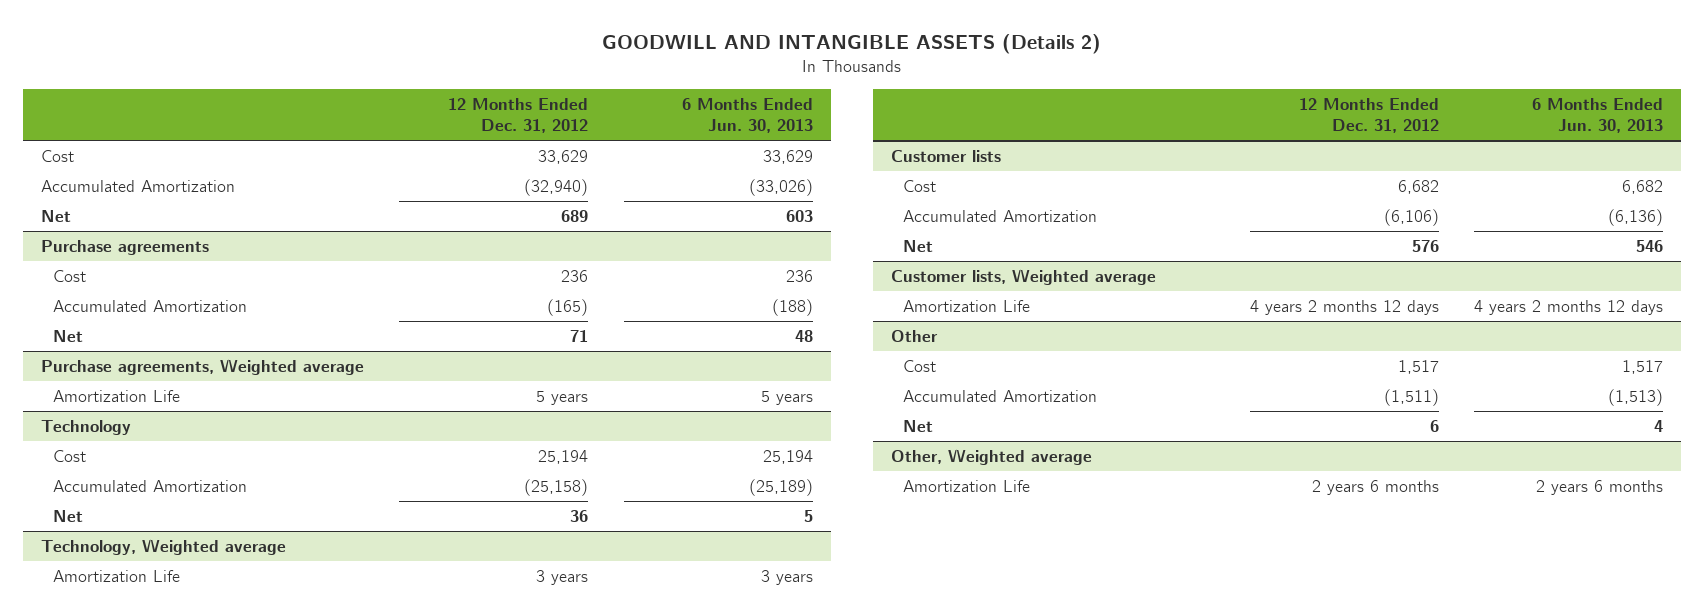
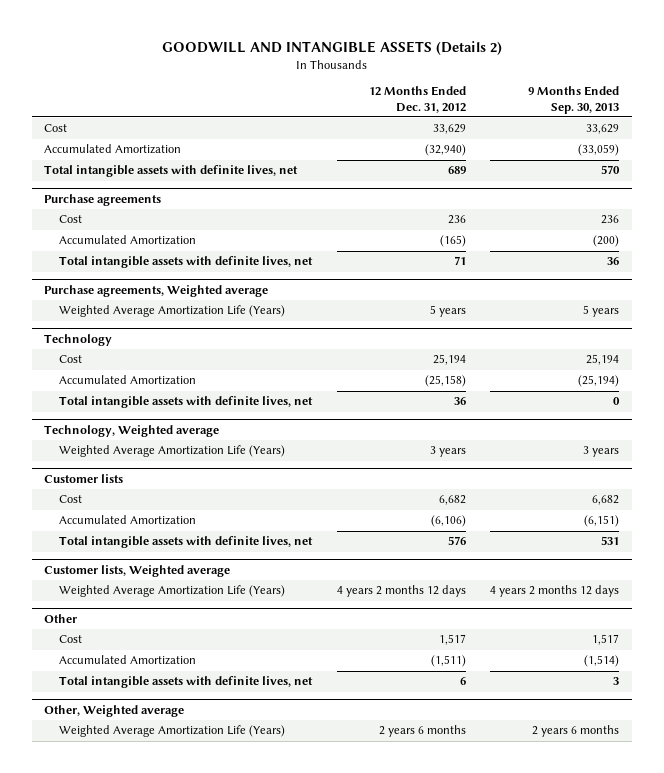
- | 12 Months Ended Dec. 31, 2012 | 6 Months Ended Jun. 30, 2013
+ | 12 Months Ended Dec. 31, 2012 | 9 Months Ended Sep. 30, 2013
- Net | 689 | 603
+ Total intangible assets with definite lives, net | 689 | 570
@ Purchase agreements
- Net | 71 | 48
+ Total intangible assets with definite lives, net | 71 | 36
@ Purchase agreements, Weighted average
- Amortization Life | 5 years | 5 years
+ Weighted Average Amortization Life (Years) | 5 years | 5 years
@ Technology
- Net | 36 | 5
+ Total intangible assets with definite lives, net | 36 | 0
@ Technology, Weighted average
- Amortization Life | 3 years | 3 years
+ Weighted Average Amortization Life (Years) | 3 years | 3 years
@ Customer lists
- Net | 576 | 546
+ Total intangible assets with definite lives, net | 576 | 531
@ Customer lists, Weighted average
- Amortization Life | 4 years 2 months 12 days | 4 years 2 months 12 days
+ Weighted Average Amortization Life (Years) | 4 years 2 months 12 days | 4 years 2 months 12 days
@ Other
- Net | 6 | 4
+ Total intangible assets with definite lives, net | 6 | 3
@ Other, Weighted average
- Amortization Life | 2 years 6 months | 2 years 6 months
+ Weighted Average Amortization Life (Years) | 2 years 6 months | 2 years 6 months

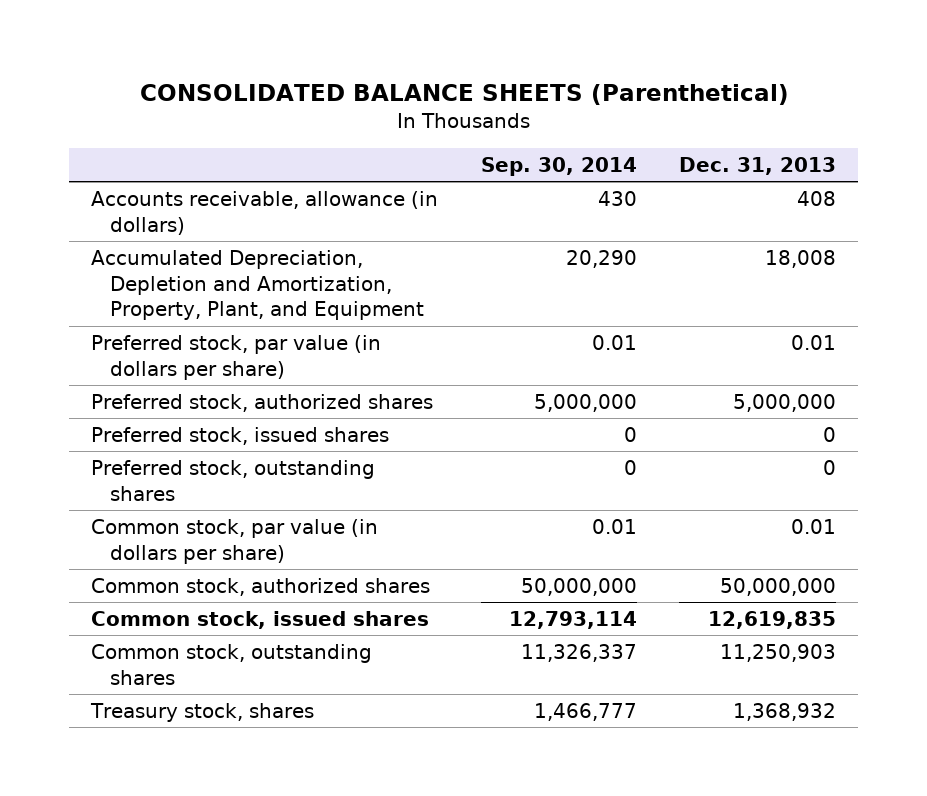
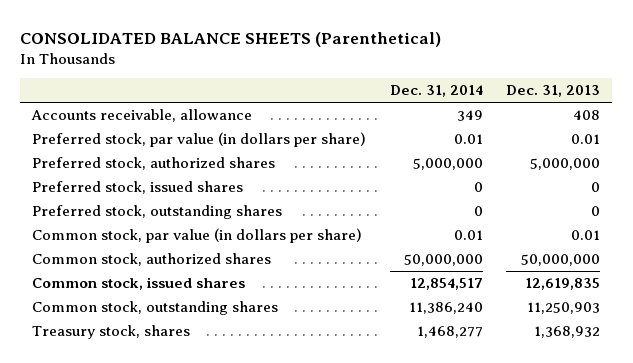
- | Sep. 30, 2014 | Dec. 31, 2013
+ | Dec. 31, 2014 | Dec. 31, 2013
- Accounts receivable, allowance (in dollars) | 430 | 408
- Accumulated Depreciation, Depletion and Amortization, Property, Plant, and Equipment | 20,290 | 18,008
+ Accounts receivable, allowance | 349 | 408

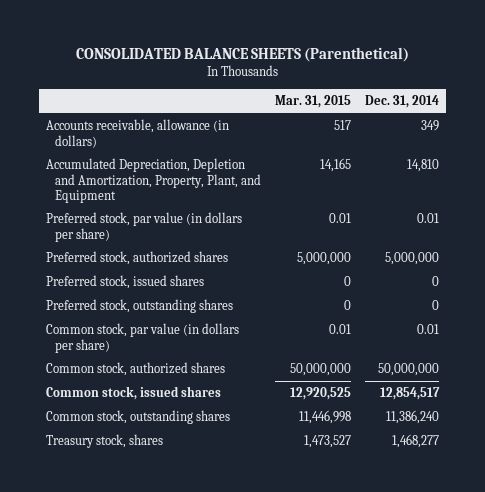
- | Dec. 31, 2014 | Dec. 31, 2013
+ | Mar. 31, 2015 | Dec. 31, 2014
- Accounts receivable, allowance | 349 | 408
+ Accounts receivable, allowance (in dollars) | 517 | 349
+ Accumulated Depreciation, Depletion and Amortization, Property, Plant, and Equipment | 14,165 | 14,810

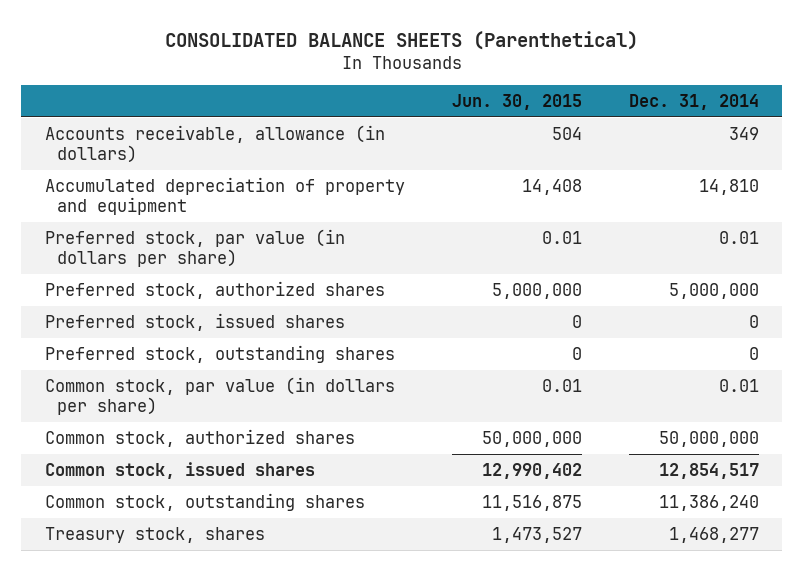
- | Mar. 31, 2015 | Dec. 31, 2014
+ | Jun. 30, 2015 | Dec. 31, 2014
- Accumulated Depreciation, Depletion and Amortization, Property, Plant, and Equipment | 14,165 | 14,810
+ Accumulated depreciation of property and equipment | 14,408 | 14,810

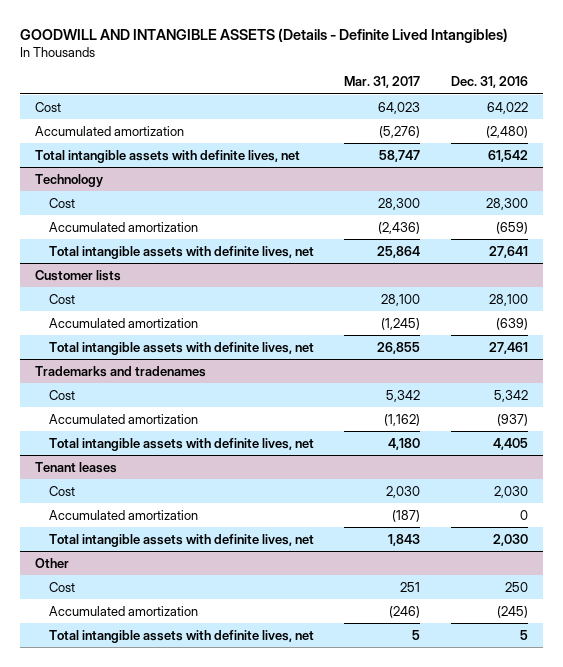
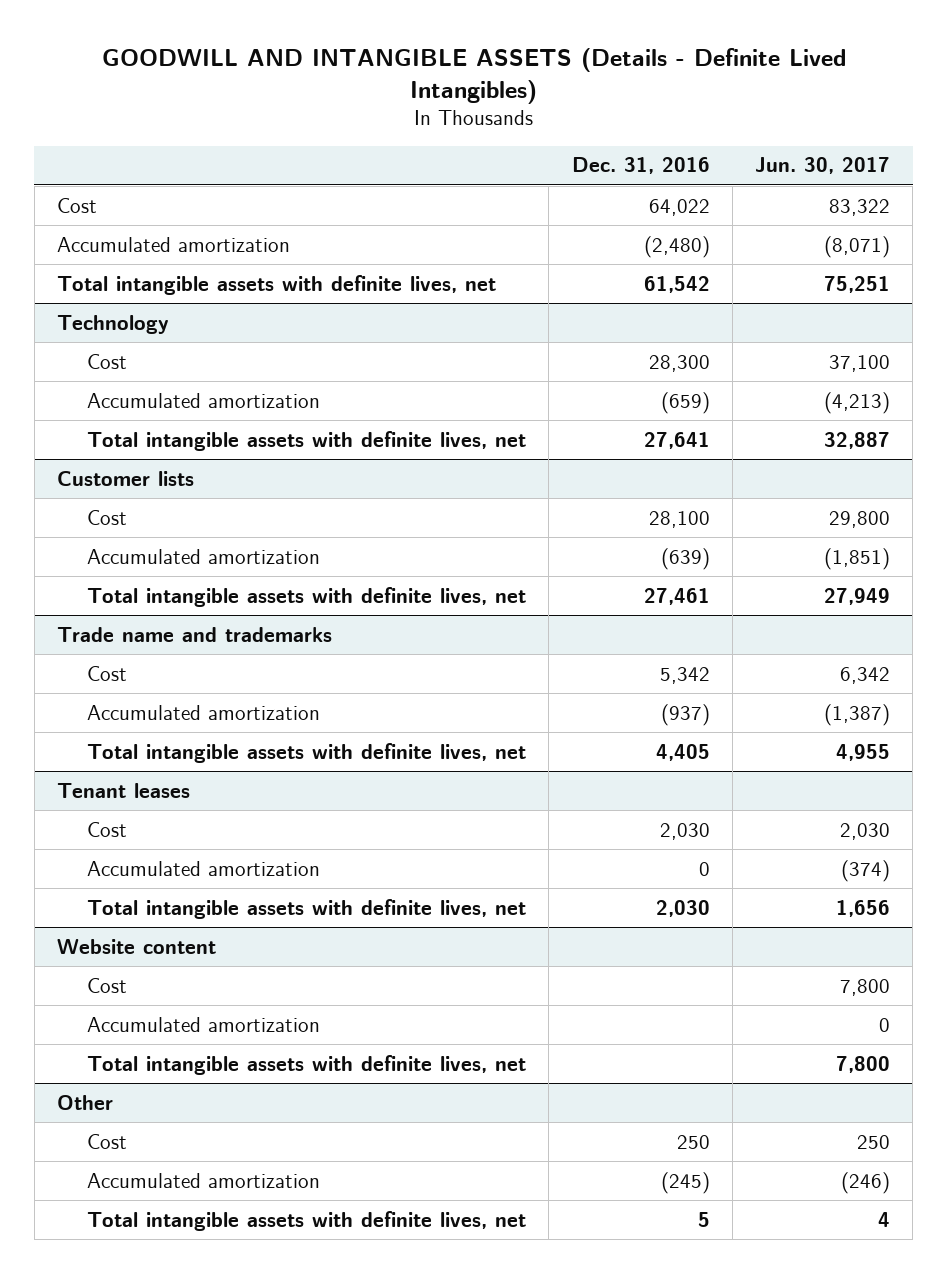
- | Mar. 31, 2017 | Dec. 31, 2016
+ | Dec. 31, 2016 | Jun. 30, 2017
- Trademarks and tradenames
+ Trade name and trademarks
+ Website content
+ Cost | | 7,800
+ Accumulated amortization | | 0
+ Total intangible assets with definite lives, net | | 7,800

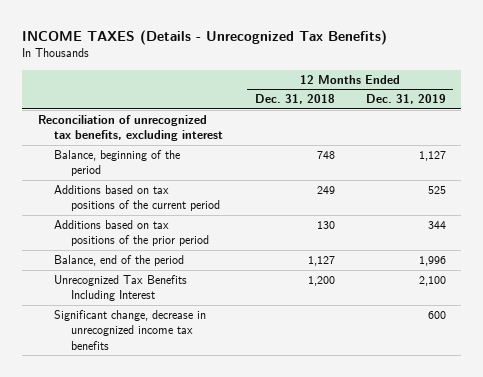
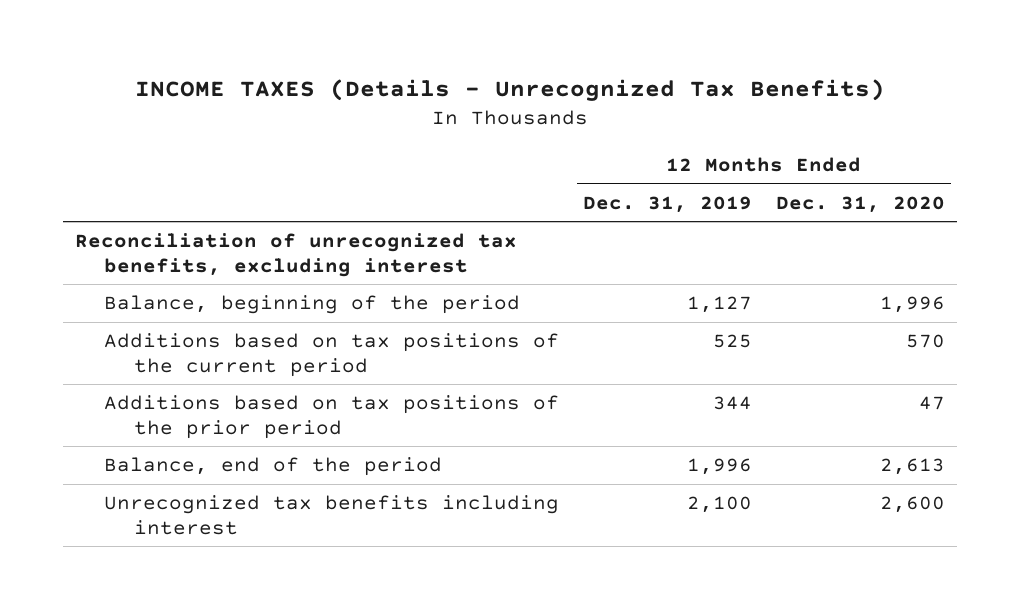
- | 12 Months Ended Dec. 31, 2018 | 12 Months Ended Dec. 31, 2019
+ | 12 Months Ended Dec. 31, 2019 | 12 Months Ended Dec. 31, 2020
- Unrecognized Tax Benefits Including Interest | 1,200 | 2,100
- Significant change, decrease in unrecognized income tax benefits | | 600
+ Unrecognized tax benefits including interest | 2,100 | 2,600

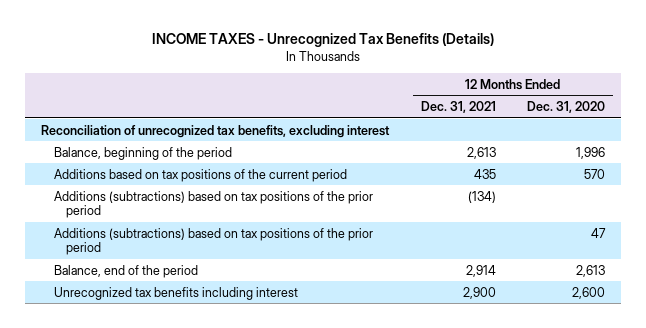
- INCOME TAXES (Details - Unrecognized Tax Benefits)
+ INCOME TAXES - Unrecognized Tax Benefits (Details)
- | 12 Months Ended Dec. 31, 2019 | 12 Months Ended Dec. 31, 2020
+ | 12 Months Ended Dec. 31, 2021 | 12 Months Ended Dec. 31, 2020
- Additions based on tax positions of the prior period | 344 | 47
+ Additions (subtractions) based on tax positions of the prior period | (134) |
+ Additions (subtractions) based on tax positions of the prior period | | 47

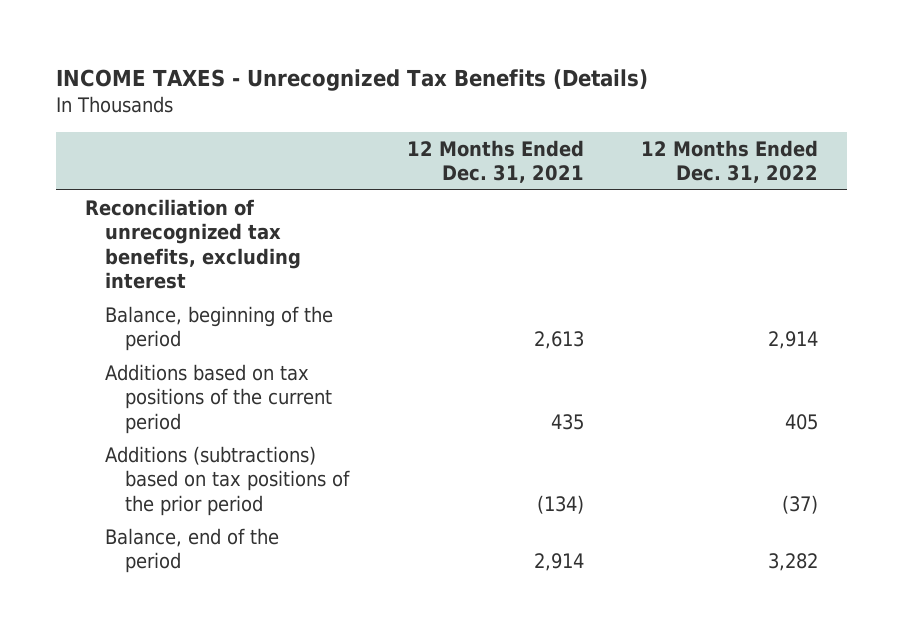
- | 12 Months Ended Dec. 31, 2021 | 12 Months Ended Dec. 31, 2020
+ | 12 Months Ended Dec. 31, 2021 | 12 Months Ended Dec. 31, 2022
- Additions (subtractions) based on tax positions of the prior period | | 47
- Unrecognized tax benefits including interest | 2,900 | 2,600

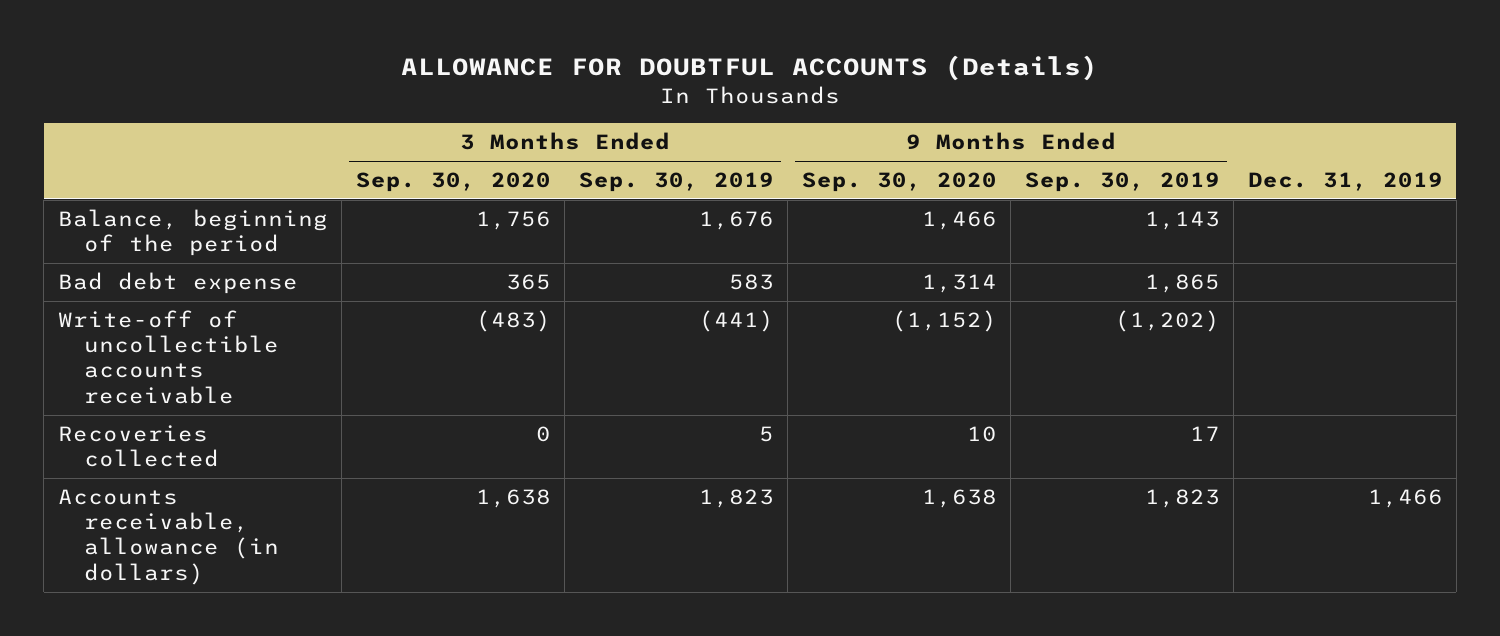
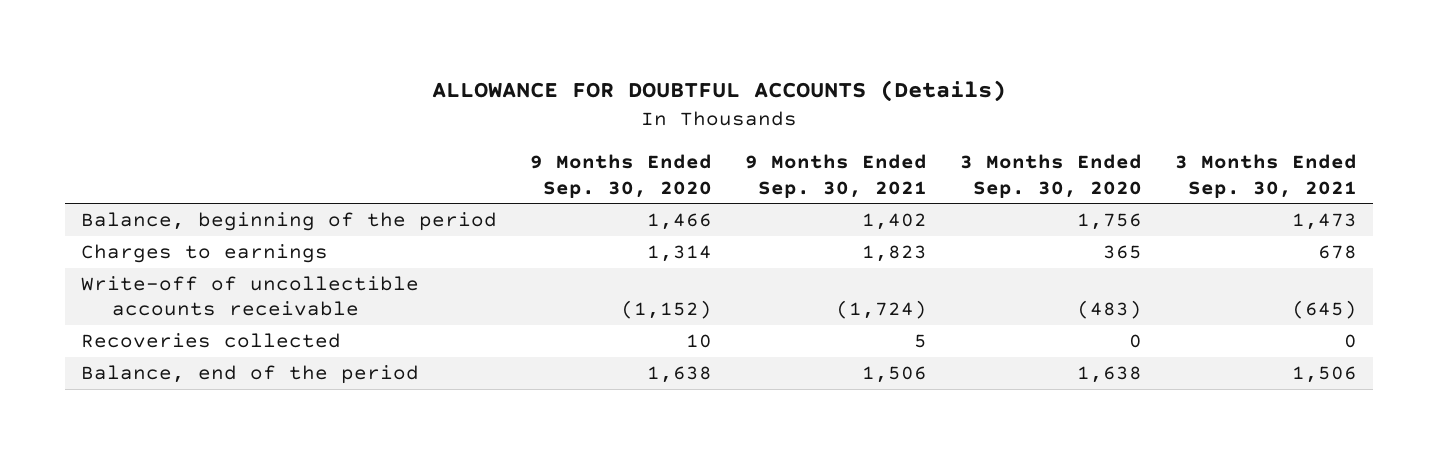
- | 3 Months Ended Sep. 30, 2020 | 3 Months Ended Sep. 30, 2019 | 9 Months Ended Sep. 30, 2020 | 9 Months Ended Sep. 30, 2019 | Dec. 31, 2019
+ | 9 Months Ended Sep. 30, 2020 | 9 Months Ended Sep. 30, 2021 | 3 Months Ended Sep. 30, 2020 | 3 Months Ended Sep. 30, 2021
- Bad debt expense | 365 | 583 | 1,314 | 1,865 |
+ Charges to earnings | 1,314 | 1,823 | 365 | 678
- Accounts receivable, allowance (in dollars) | 1,638 | 1,823 | 1,638 | 1,823 | 1,466
+ Balance, end of the period | 1,638 | 1,506 | 1,638 | 1,506

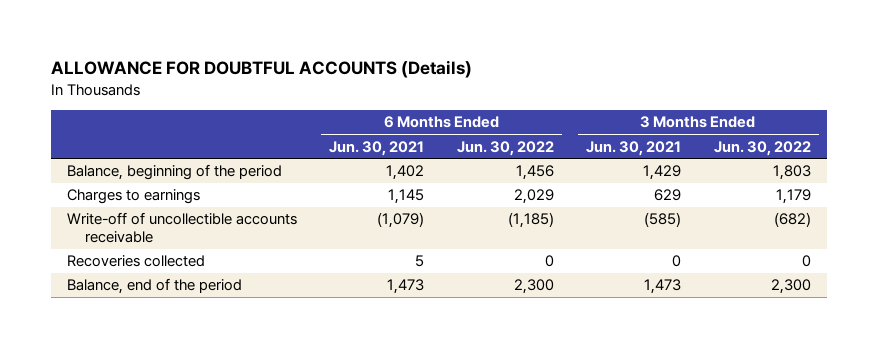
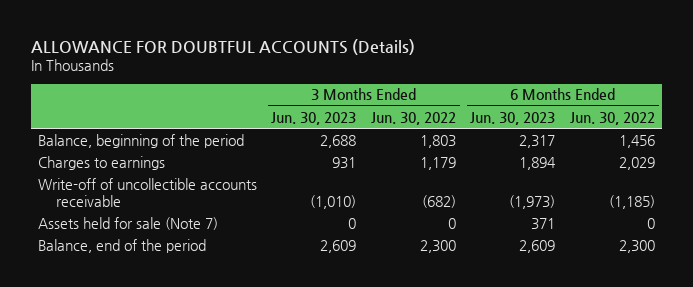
- | 6 Months Ended Jun. 30, 2021 | 6 Months Ended Jun. 30, 2022 | 3 Months Ended Jun. 30, 2021 | 3 Months Ended Jun. 30, 2022
+ | 3 Months Ended Jun. 30, 2023 | 3 Months Ended Jun. 30, 2022 | 6 Months Ended Jun. 30, 2023 | 6 Months Ended Jun. 30, 2022
- Recoveries collected | 5 | 0 | 0 | 0
+ Assets held for sale (Note 7) | 0 | 0 | 371 | 0

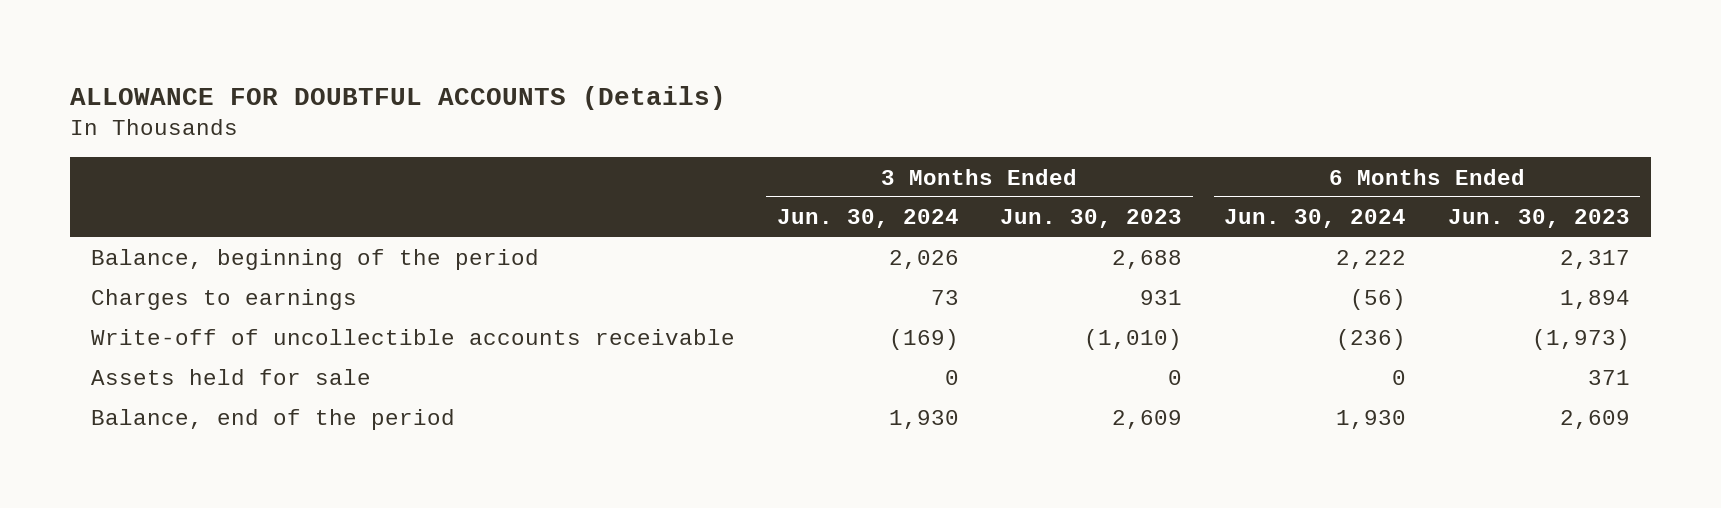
- | 3 Months Ended Jun. 30, 2023 | 3 Months Ended Jun. 30, 2022 | 6 Months Ended Jun. 30, 2023 | 6 Months Ended Jun. 30, 2022
+ | 3 Months Ended Jun. 30, 2024 | 3 Months Ended Jun. 30, 2023 | 6 Months Ended Jun. 30, 2024 | 6 Months Ended Jun. 30, 2023
- Assets held for sale (Note 7) | 0 | 0 | 371 | 0
+ Assets held for sale | 0 | 0 | 0 | 371

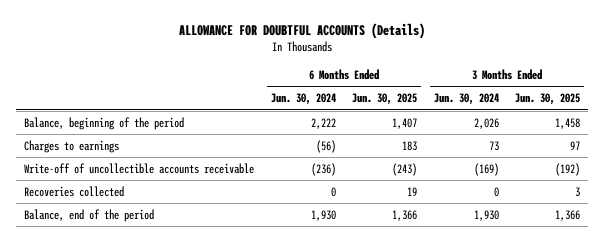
- | 3 Months Ended Jun. 30, 2024 | 3 Months Ended Jun. 30, 2023 | 6 Months Ended Jun. 30, 2024 | 6 Months Ended Jun. 30, 2023
+ | 6 Months Ended Jun. 30, 2024 | 6 Months Ended Jun. 30, 2025 | 3 Months Ended Jun. 30, 2024 | 3 Months Ended Jun. 30, 2025
- Assets held for sale | 0 | 0 | 0 | 371
+ Recoveries collected | 0 | 19 | 0 | 3

